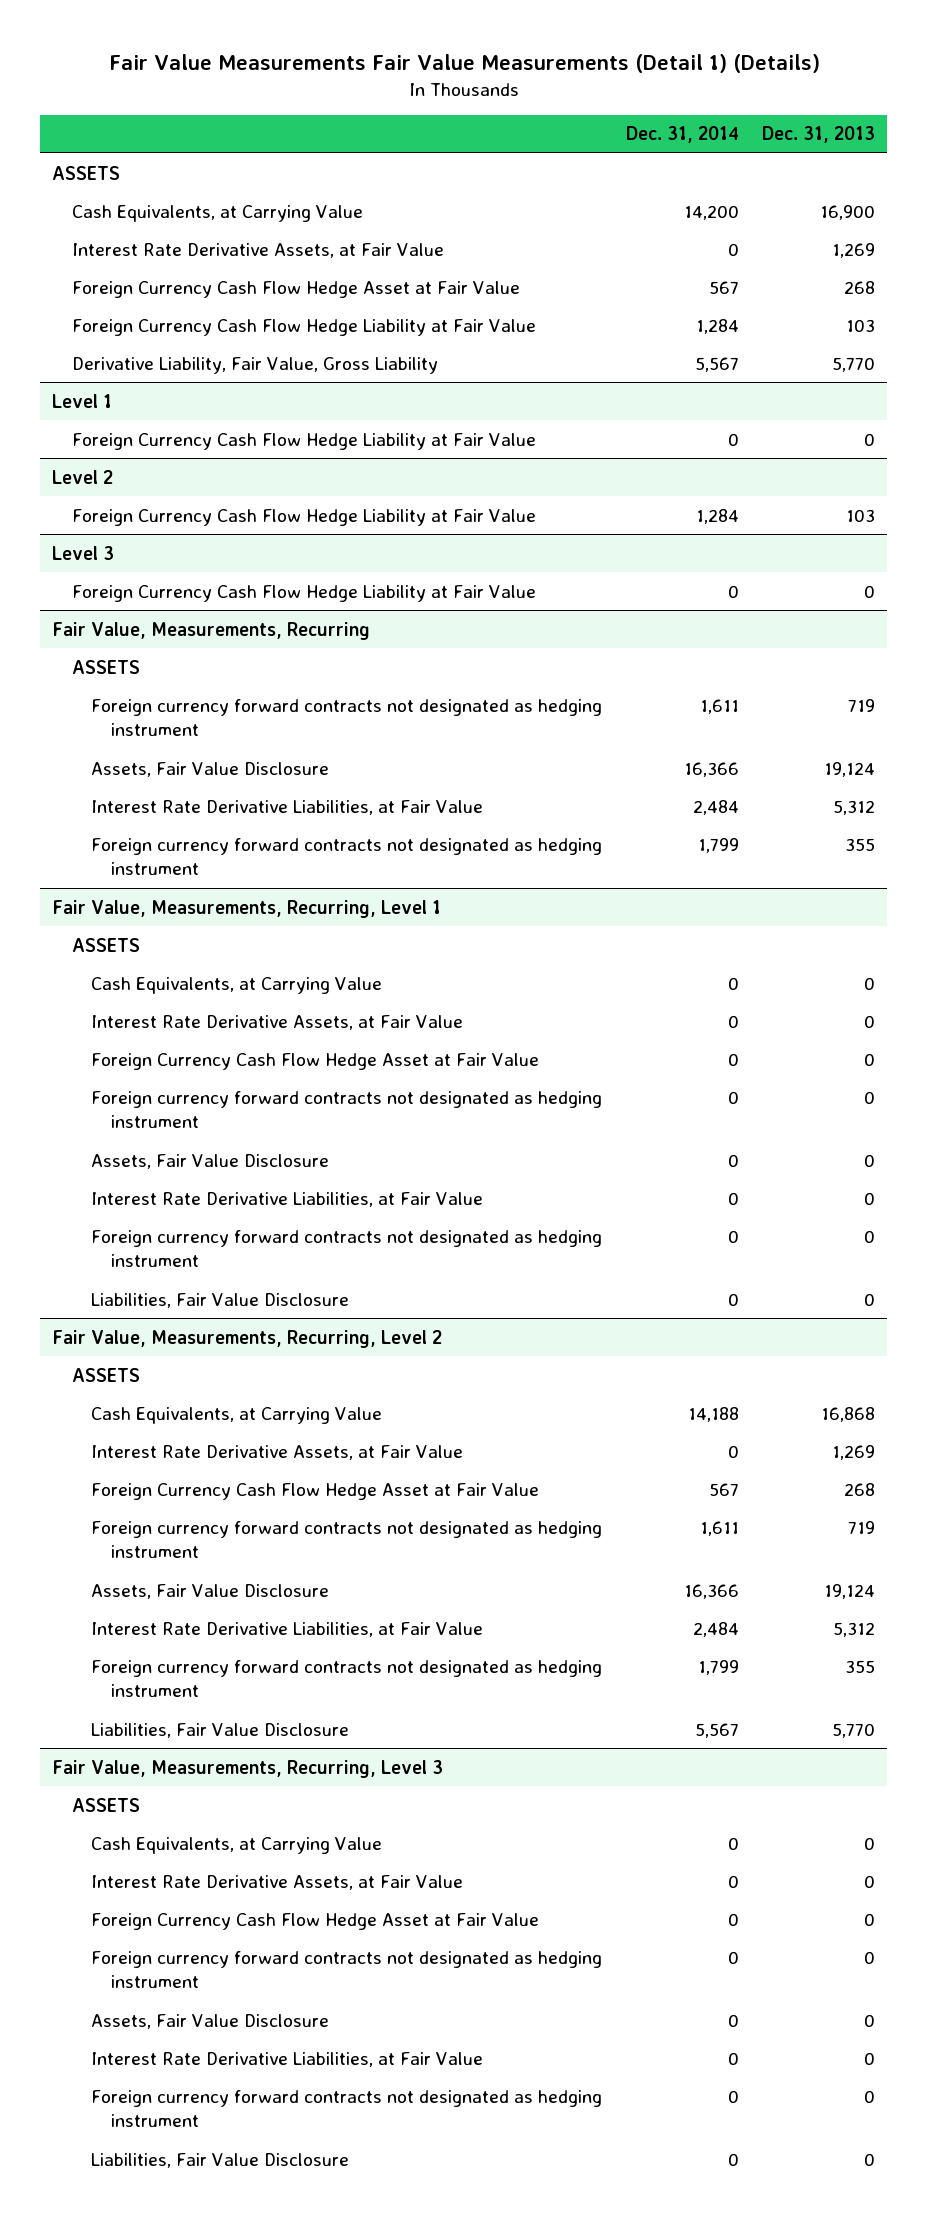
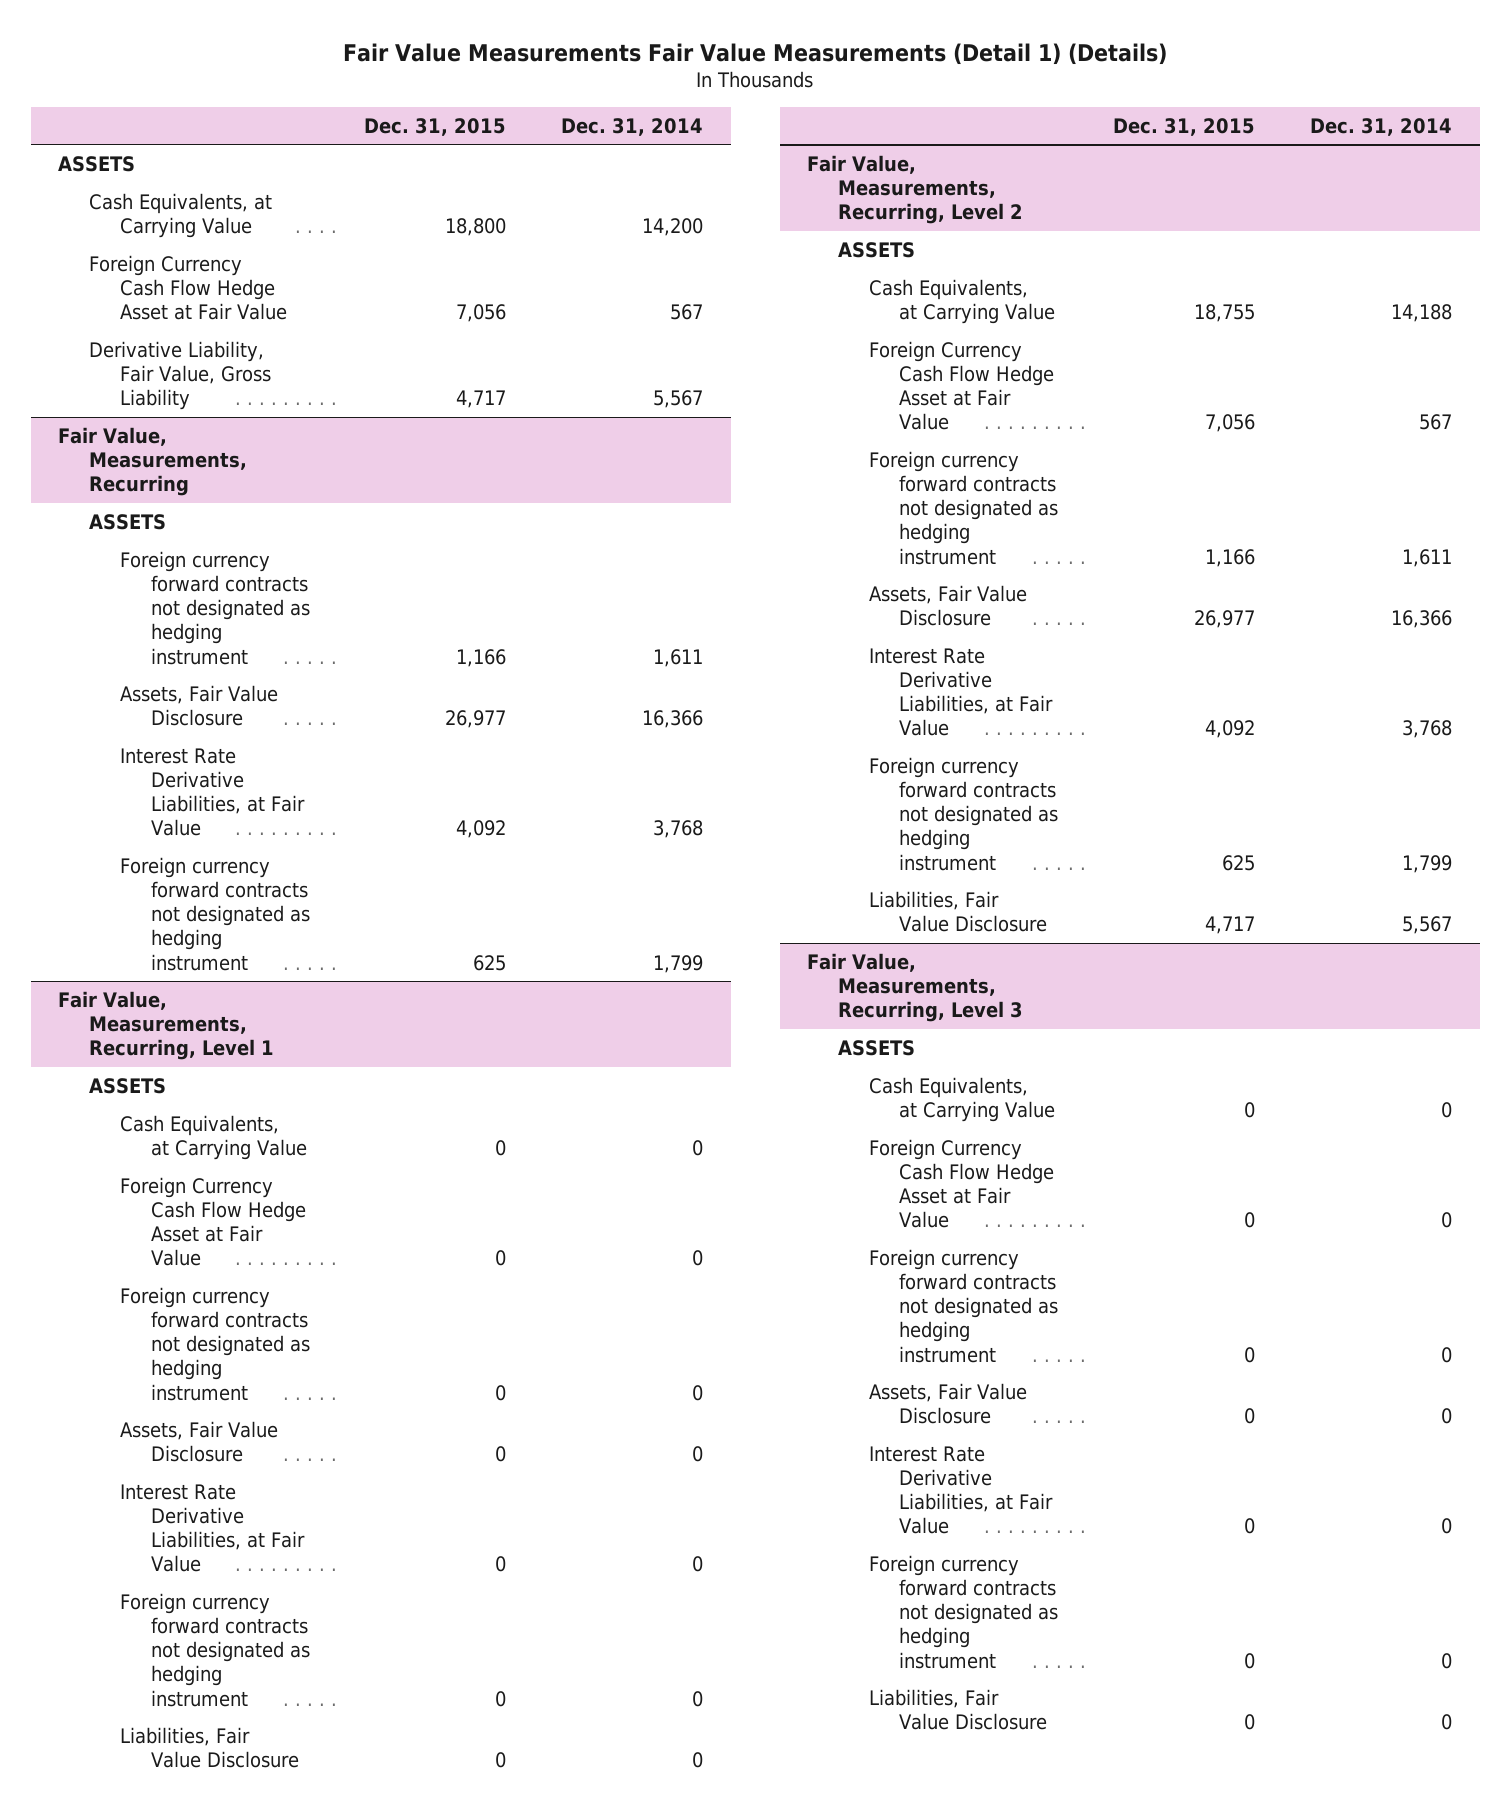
- | Dec. 31, 2014 | Dec. 31, 2013
+ | Dec. 31, 2015 | Dec. 31, 2014
- Interest Rate Derivative Assets, at Fair Value | 0 | 1,269
- Foreign Currency Cash Flow Hedge Liability at Fair Value | 1,284 | 103
- Level 1
- Foreign Currency Cash Flow Hedge Liability at Fair Value | 0 | 0
- Level 2
- Foreign Currency Cash Flow Hedge Liability at Fair Value | 1,284 | 103
- Level 3
- Foreign Currency Cash Flow Hedge Liability at Fair Value | 0 | 0
@ Fair Value, Measurements, Recurring
- Interest Rate Derivative Liabilities, at Fair Value | 2,484 | 5,312
+ Interest Rate Derivative Liabilities, at Fair Value | 4,092 | 3,768
@ Fair Value, Measurements, Recurring, Level 1
- Interest Rate Derivative Assets, at Fair Value | 0 | 0
@ Fair Value, Measurements, Recurring, Level 2
- Interest Rate Derivative Assets, at Fair Value | 0 | 1,269
- Interest Rate Derivative Liabilities, at Fair Value | 2,484 | 5,312
+ Interest Rate Derivative Liabilities, at Fair Value | 4,092 | 3,768
@ Fair Value, Measurements, Recurring, Level 3
- Interest Rate Derivative Assets, at Fair Value | 0 | 0

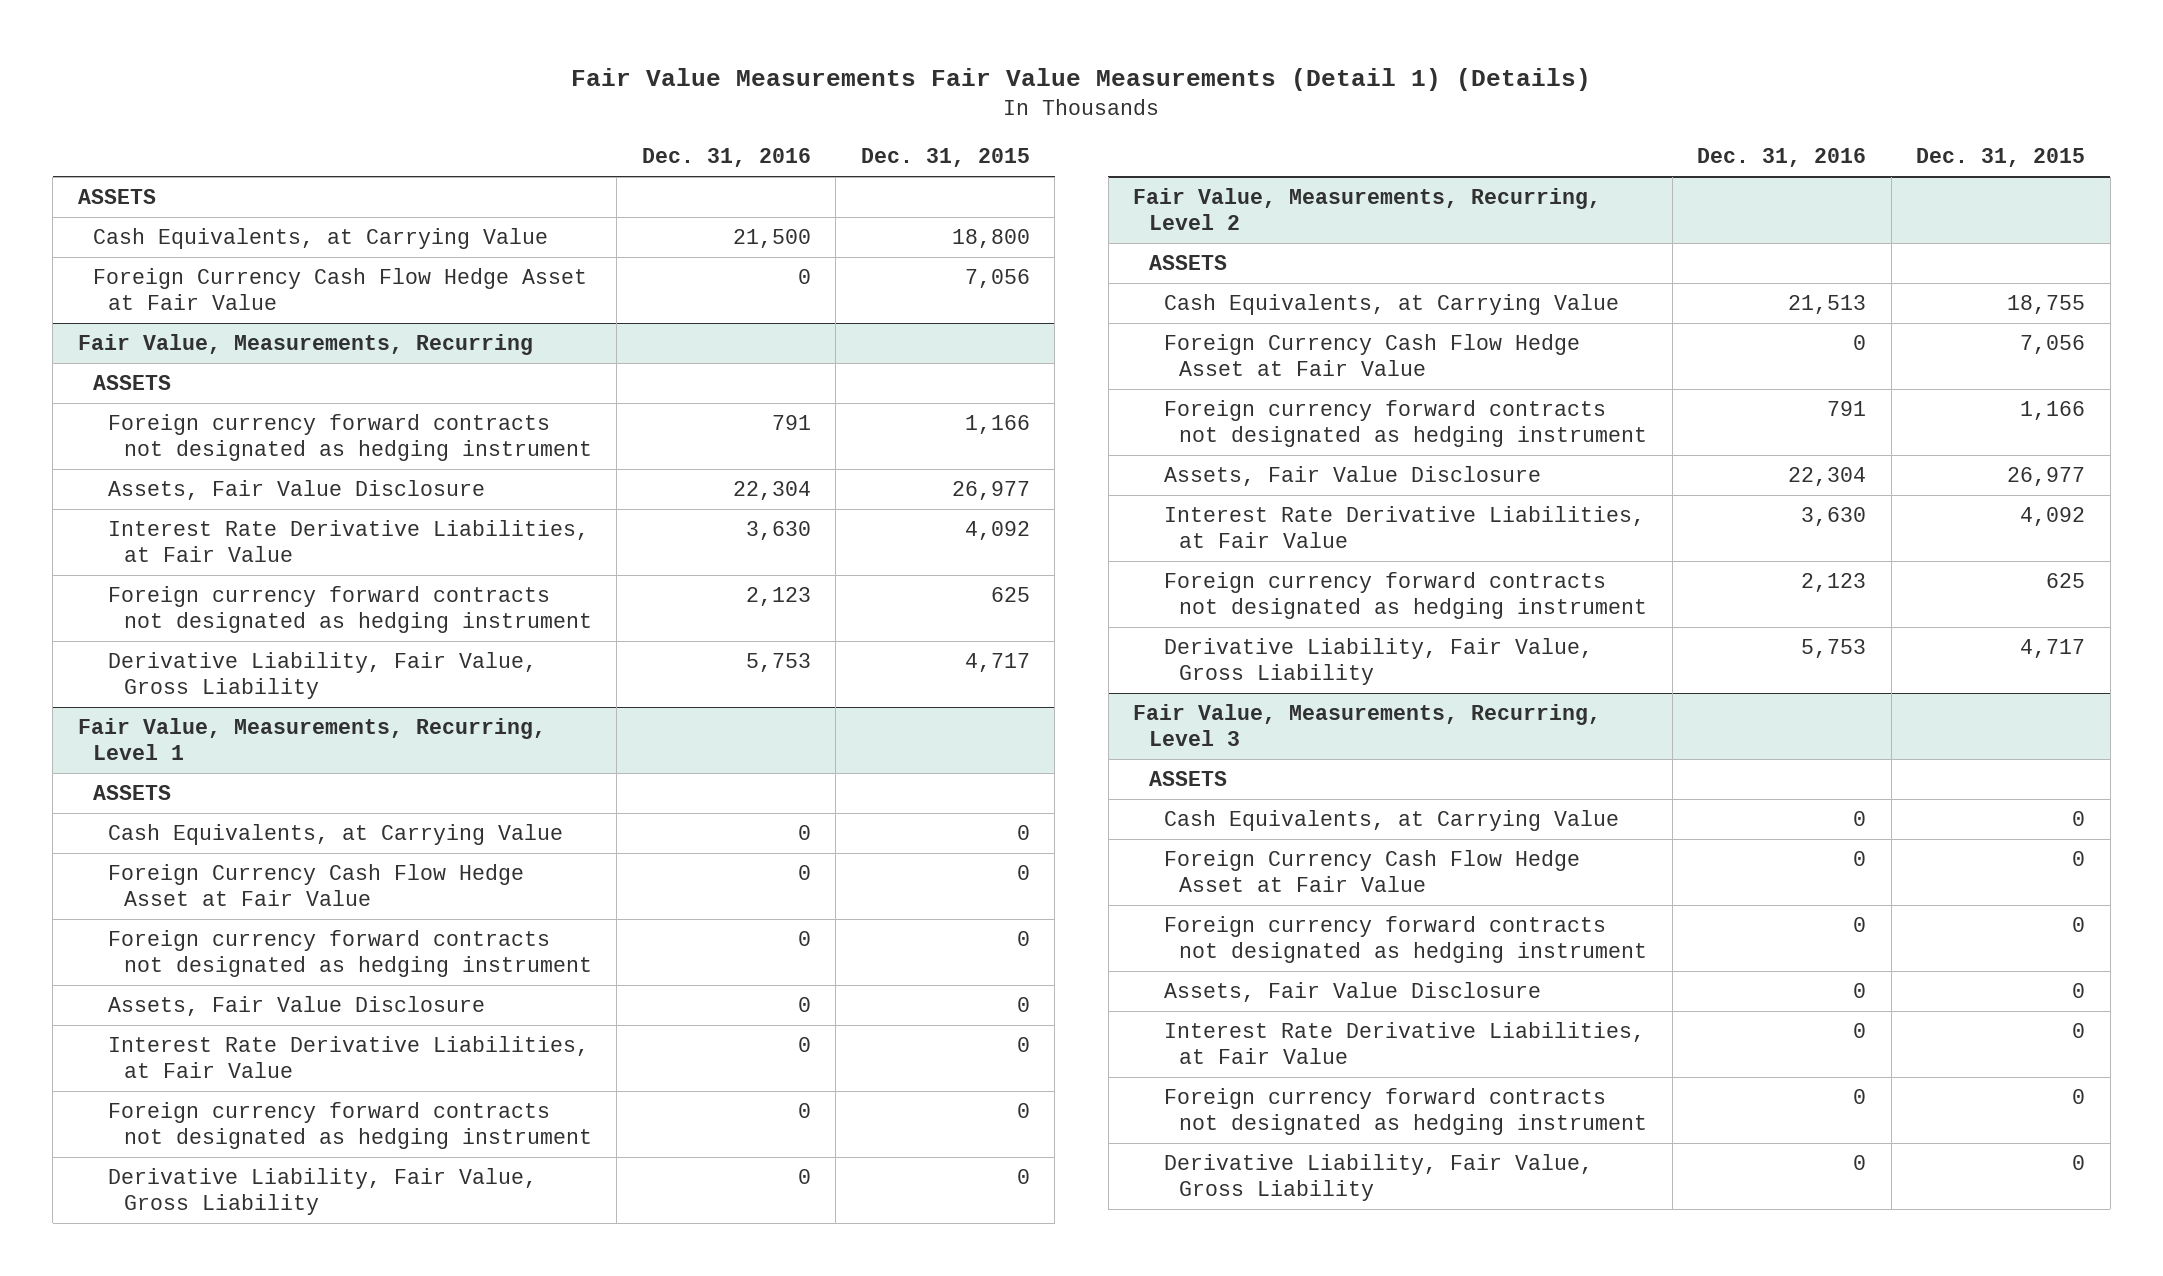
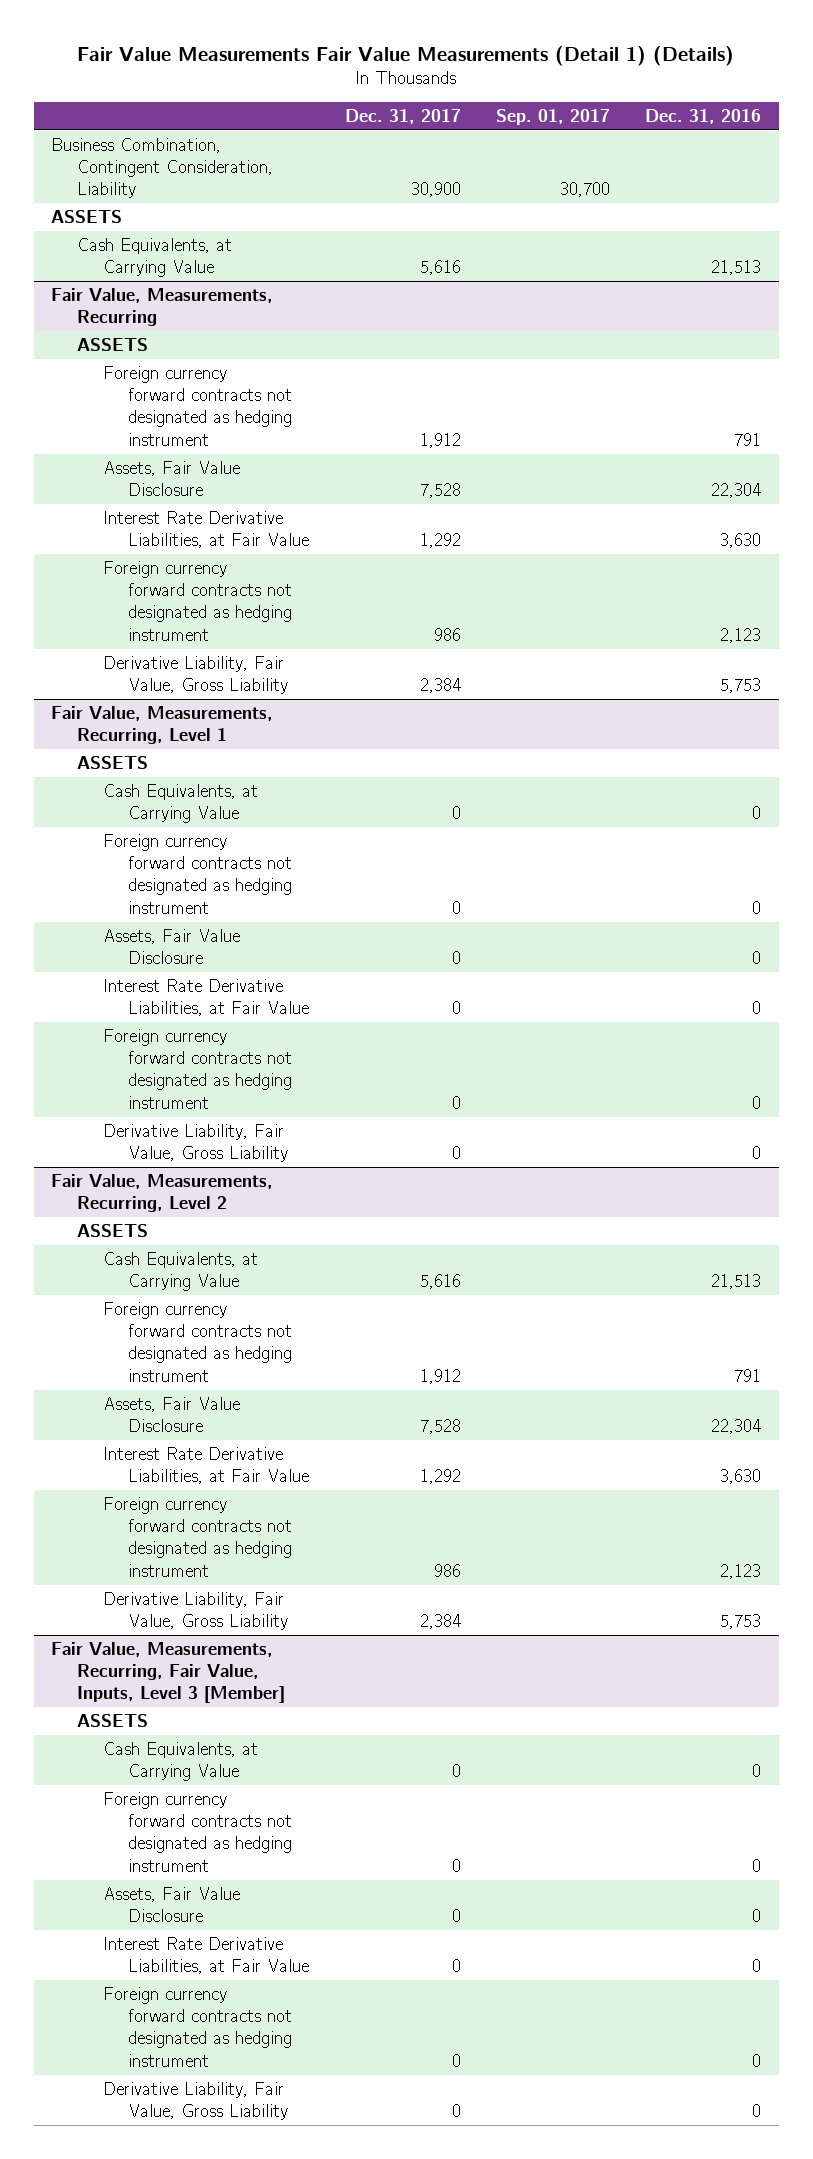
- | Dec. 31, 2016 | Dec. 31, 2015
+ | Dec. 31, 2017 | Sep. 01, 2017 | Dec. 31, 2016
+ Business Combination, Contingent Consideration, Liability | 30,900 | 30,700 |
- Cash Equivalents, at Carrying Value | 21,500 | 18,800
- Foreign Currency Cash Flow Hedge Asset at Fair Value | 0 | 7,056
+ Cash Equivalents, at Carrying Value | 5,616 | | 21,513
@ Fair Value, Measurements, Recurring, Level 1
- Foreign Currency Cash Flow Hedge Asset at Fair Value | 0 | 0
@ Fair Value, Measurements, Recurring, Level 2
- Foreign Currency Cash Flow Hedge Asset at Fair Value | 0 | 7,056
- Fair Value, Measurements, Recurring, Level 3
+ Fair Value, Measurements, Recurring, Fair Value, Inputs, Level 3 [Member]
- Foreign Currency Cash Flow Hedge Asset at Fair Value | 0 | 0

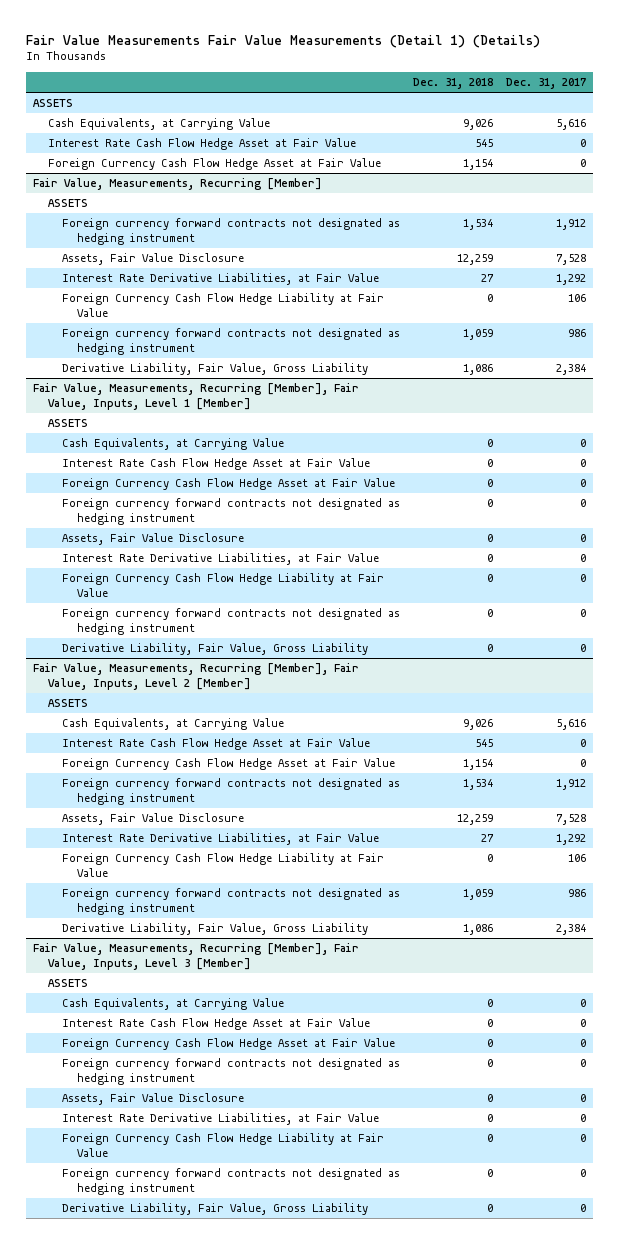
- | Dec. 31, 2017 | Sep. 01, 2017 | Dec. 31, 2016
+ | Dec. 31, 2018 | Dec. 31, 2017
- Business Combination, Contingent Consideration, Liability | 30,900 | 30,700 |
- Fair Value, Measurements, Recurring
+ Interest Rate Cash Flow Hedge Asset at Fair Value | 545 | 0
+ Foreign Currency Cash Flow Hedge Asset at Fair Value | 1,154 | 0
+ Fair Value, Measurements, Recurring [Member]
+ Foreign Currency Cash Flow Hedge Liability at Fair Value | 0 | 106
- Fair Value, Measurements, Recurring, Level 1
+ Fair Value, Measurements, Recurring [Member], Fair Value, Inputs, Level 1 [Member]
+ Interest Rate Cash Flow Hedge Asset at Fair Value | 0 | 0
+ Foreign Currency Cash Flow Hedge Asset at Fair Value | 0 | 0
+ Foreign Currency Cash Flow Hedge Liability at Fair Value | 0 | 0
- Fair Value, Measurements, Recurring, Level 2
+ Fair Value, Measurements, Recurring [Member], Fair Value, Inputs, Level 2 [Member]
+ Interest Rate Cash Flow Hedge Asset at Fair Value | 545 | 0
+ Foreign Currency Cash Flow Hedge Asset at Fair Value | 1,154 | 0
+ Foreign Currency Cash Flow Hedge Liability at Fair Value | 0 | 106
- Fair Value, Measurements, Recurring, Fair Value, Inputs, Level 3 [Member]
+ Fair Value, Measurements, Recurring [Member], Fair Value, Inputs, Level 3 [Member]
+ Interest Rate Cash Flow Hedge Asset at Fair Value | 0 | 0
+ Foreign Currency Cash Flow Hedge Asset at Fair Value | 0 | 0
+ Foreign Currency Cash Flow Hedge Liability at Fair Value | 0 | 0

